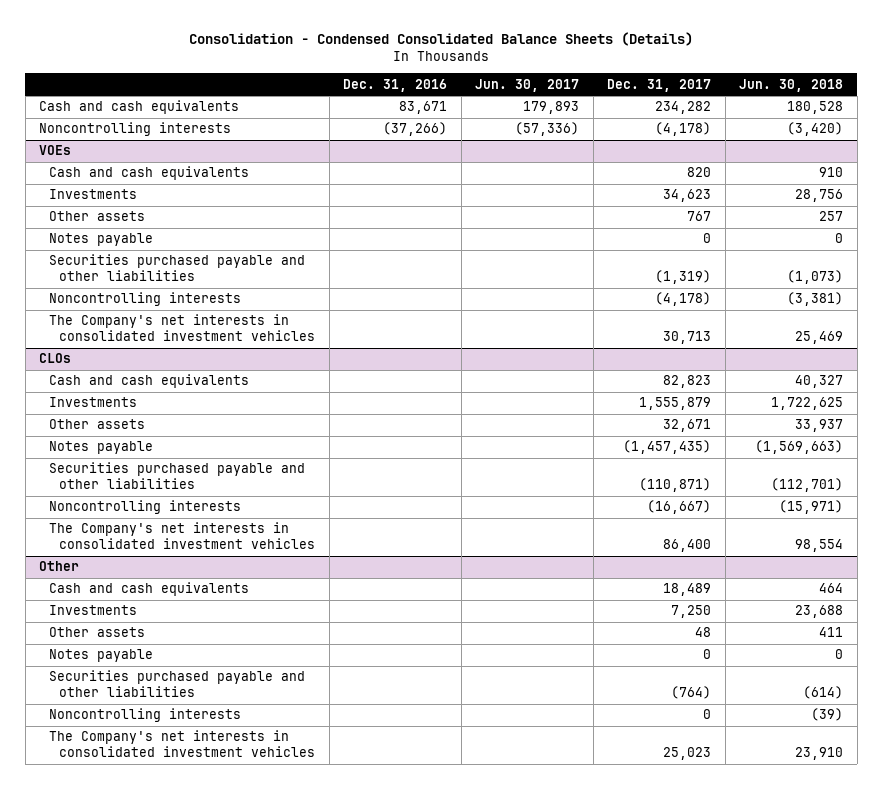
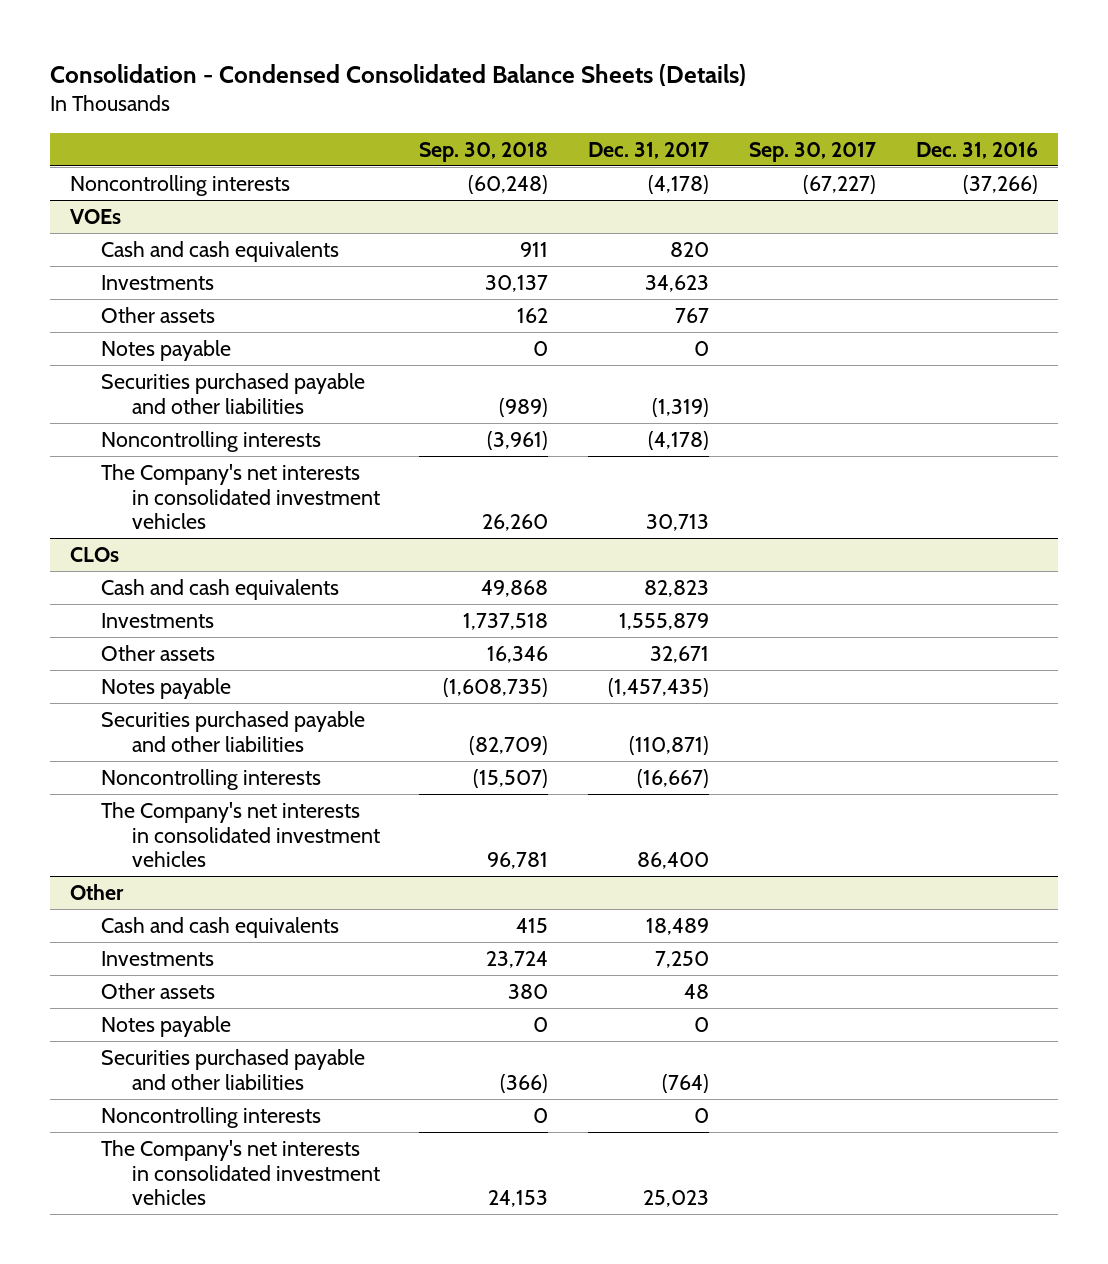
- | Dec. 31, 2016 | Jun. 30, 2017 | Dec. 31, 2017 | Jun. 30, 2018
+ | Sep. 30, 2018 | Dec. 31, 2017 | Sep. 30, 2017 | Dec. 31, 2016
- Cash and cash equivalents | 83,671 | 179,893 | 234,282 | 180,528

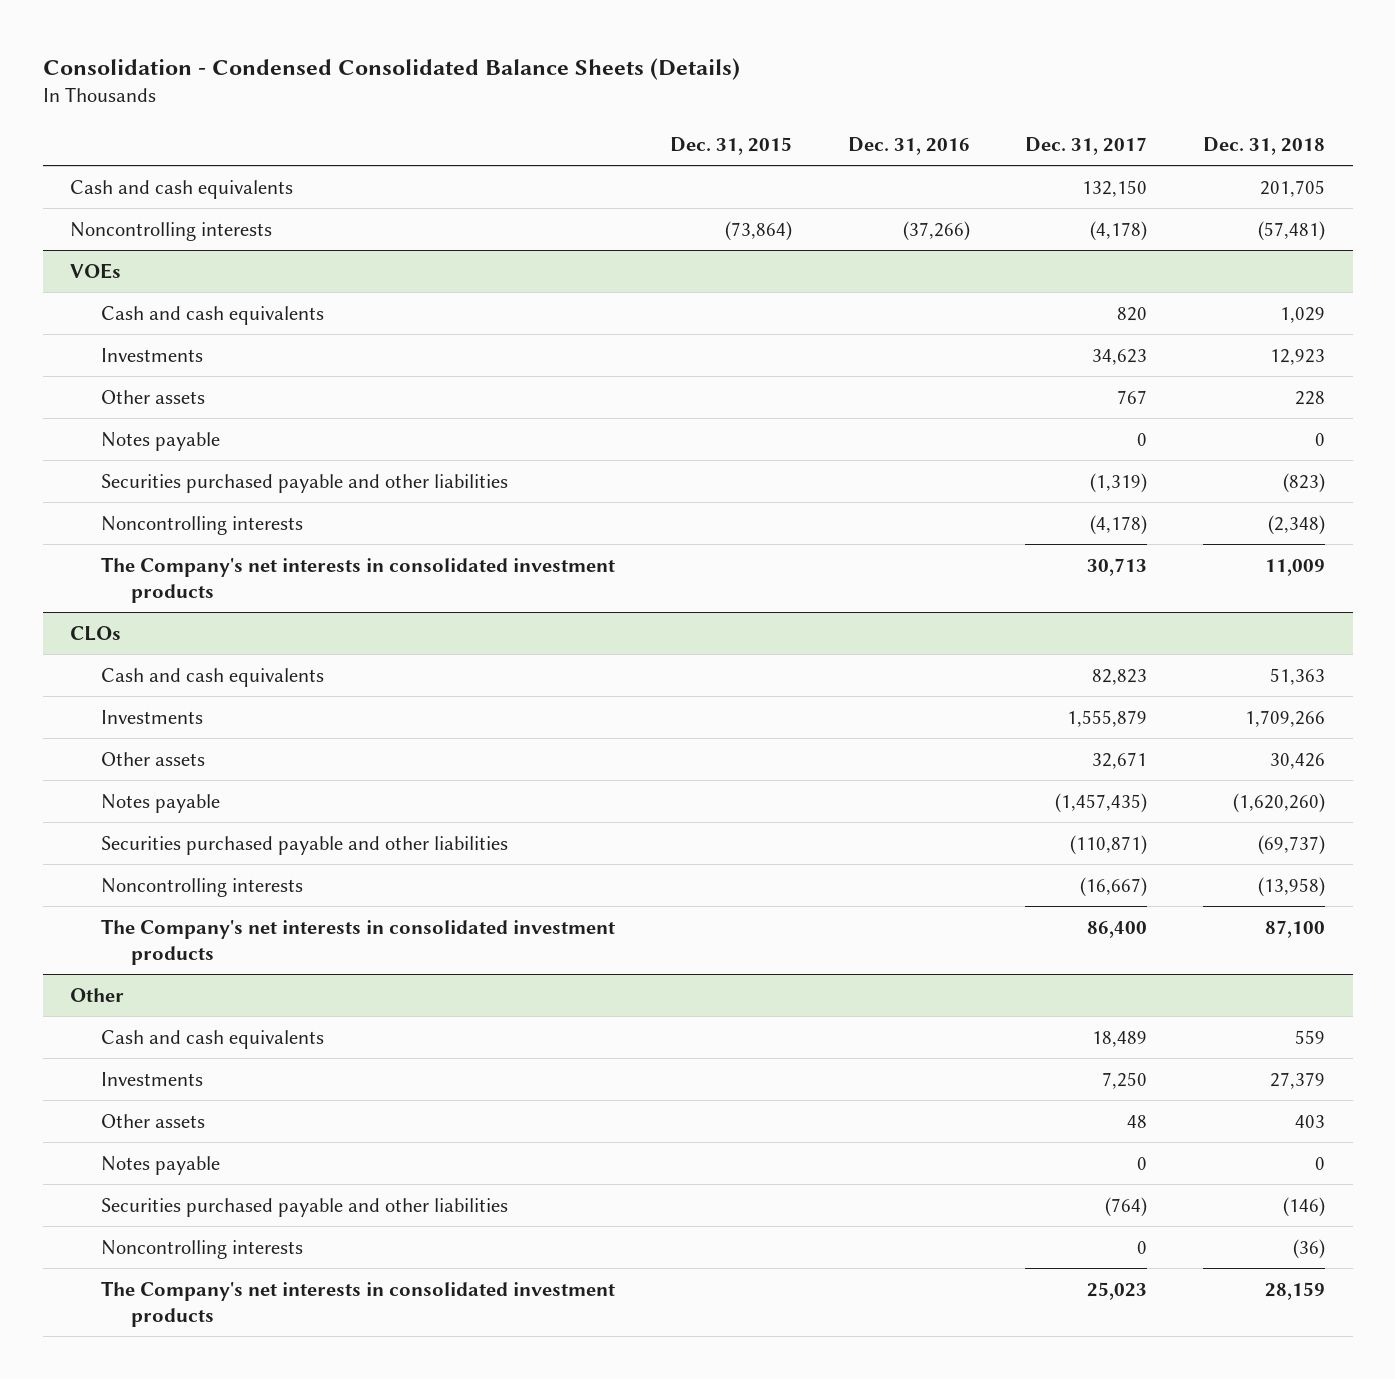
- | Sep. 30, 2018 | Dec. 31, 2017 | Sep. 30, 2017 | Dec. 31, 2016
+ | Dec. 31, 2015 | Dec. 31, 2016 | Dec. 31, 2017 | Dec. 31, 2018
+ Cash and cash equivalents | | | 132,150 | 201,705
@ VOEs
- The Company's net interests in consolidated investment vehicles | 26,260 | 30,713 | |
+ The Company's net interests in consolidated investment products | | | 30,713 | 11,009
@ CLOs
- The Company's net interests in consolidated investment vehicles | 96,781 | 86,400 | |
+ The Company's net interests in consolidated investment products | | | 86,400 | 87,100
@ Other
- The Company's net interests in consolidated investment vehicles | 24,153 | 25,023 | |
+ The Company's net interests in consolidated investment products | | | 25,023 | 28,159

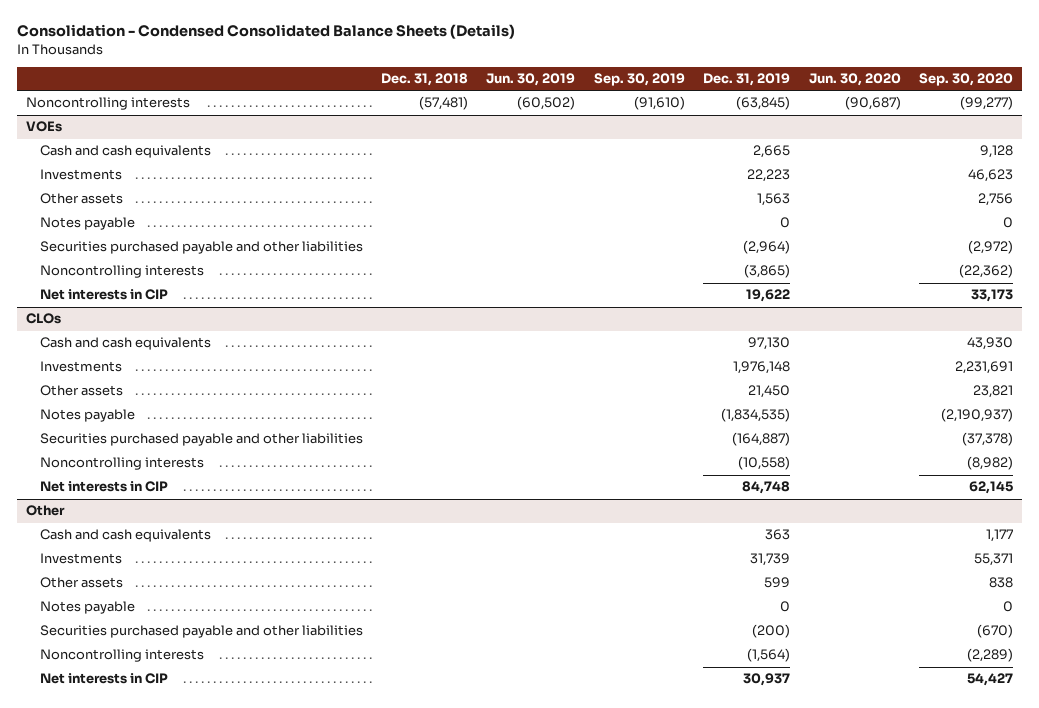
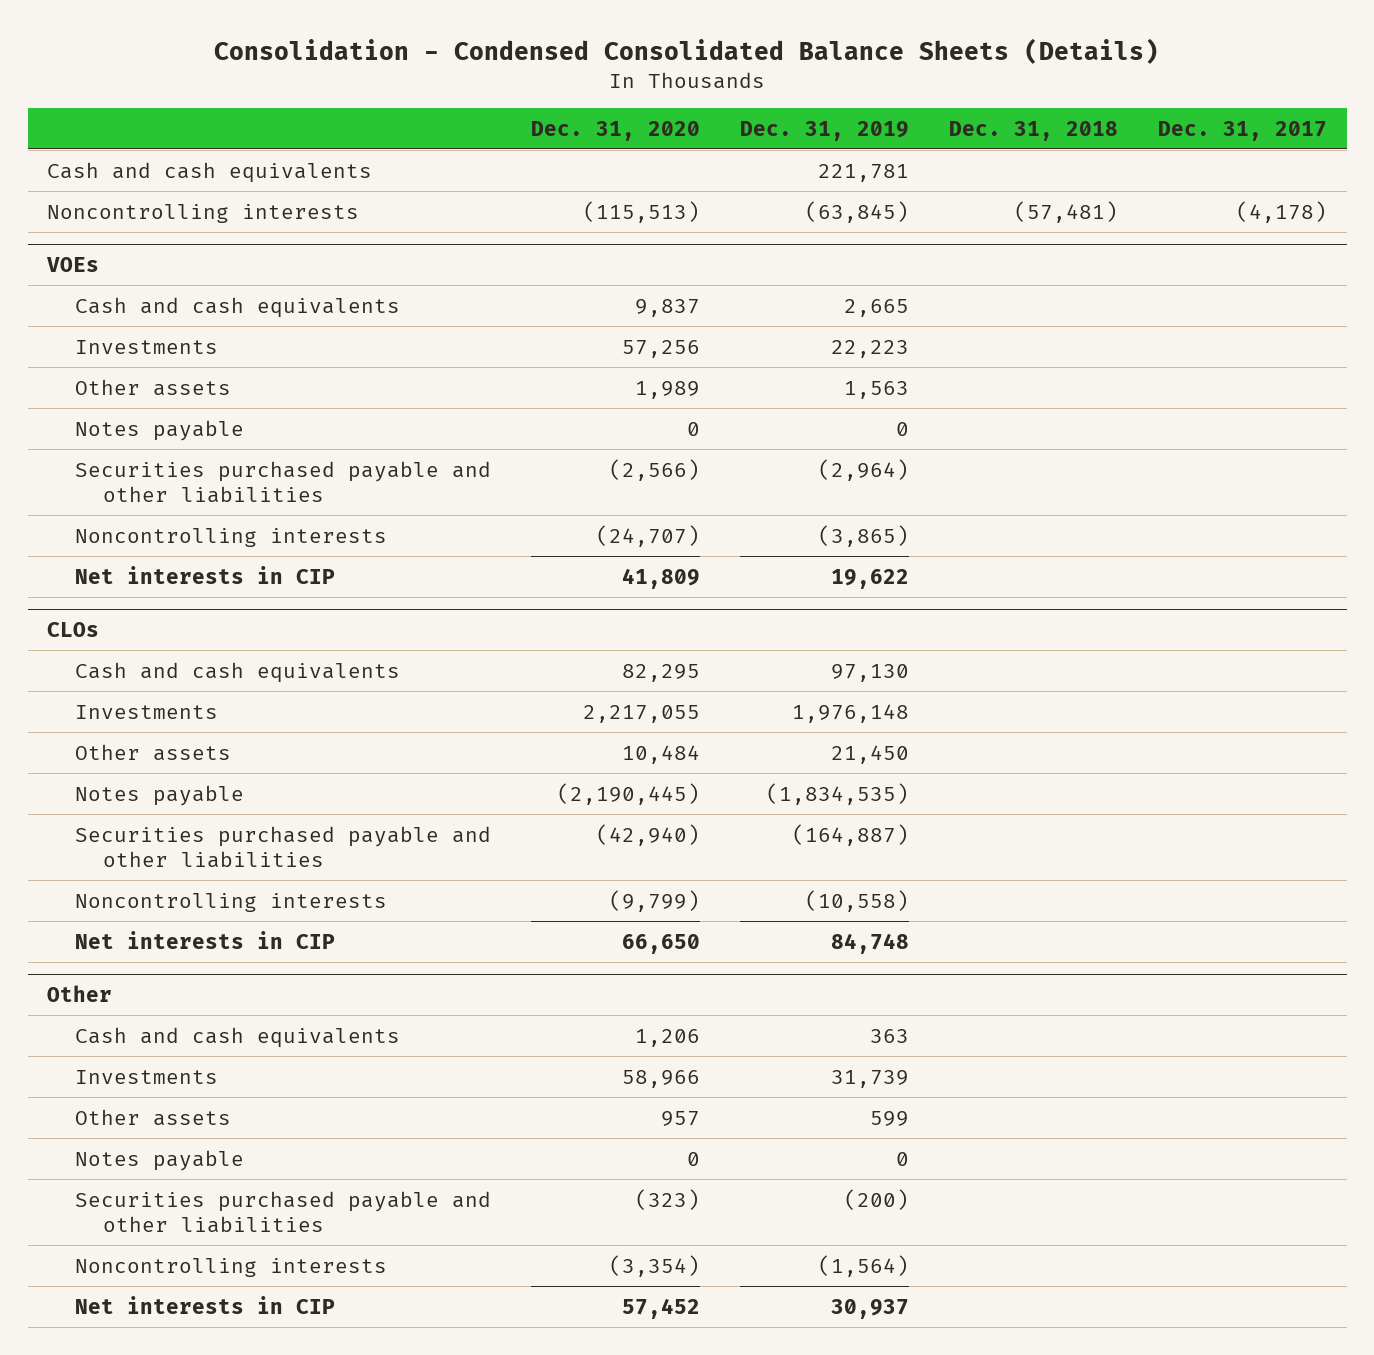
- | Dec. 31, 2018 | Jun. 30, 2019 | Sep. 30, 2019 | Dec. 31, 2019 | Jun. 30, 2020 | Sep. 30, 2020
+ | Dec. 31, 2020 | Dec. 31, 2019 | Dec. 31, 2018 | Dec. 31, 2017
+ Cash and cash equivalents | | 221,781 | |

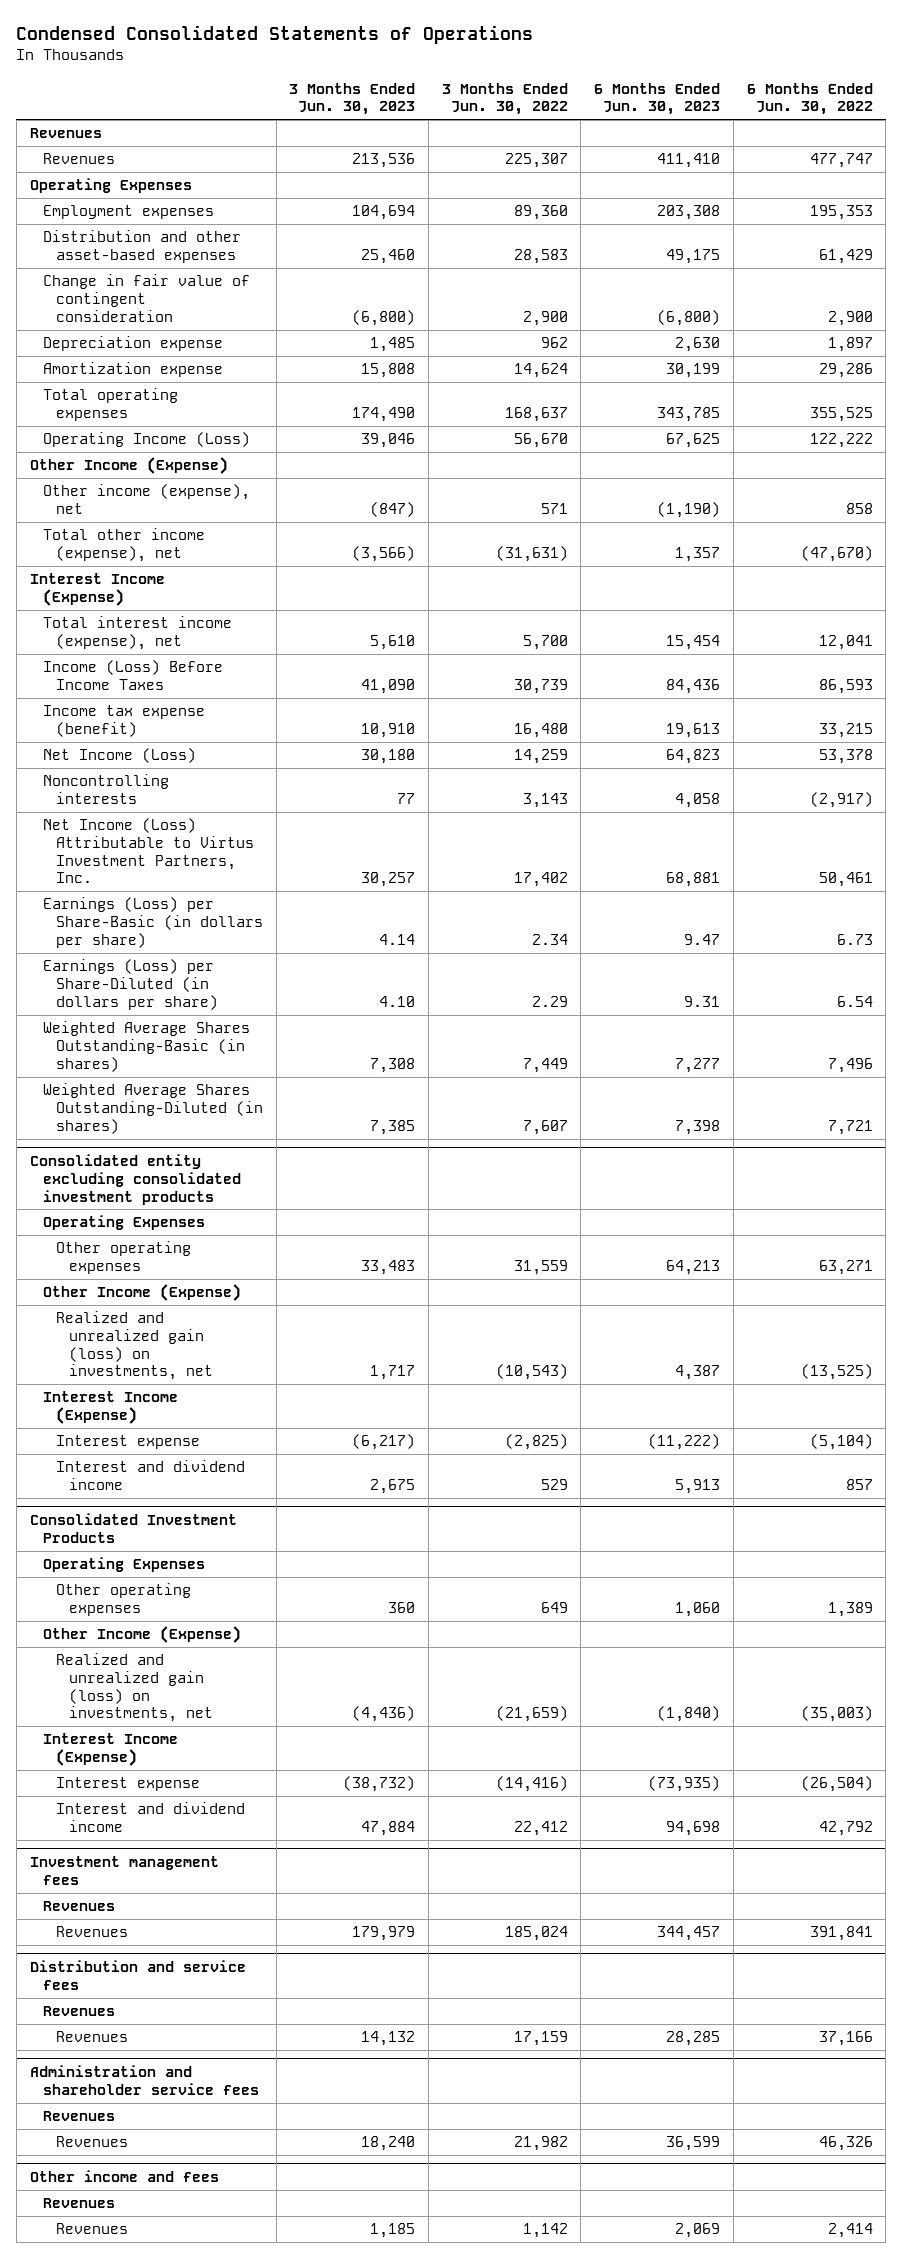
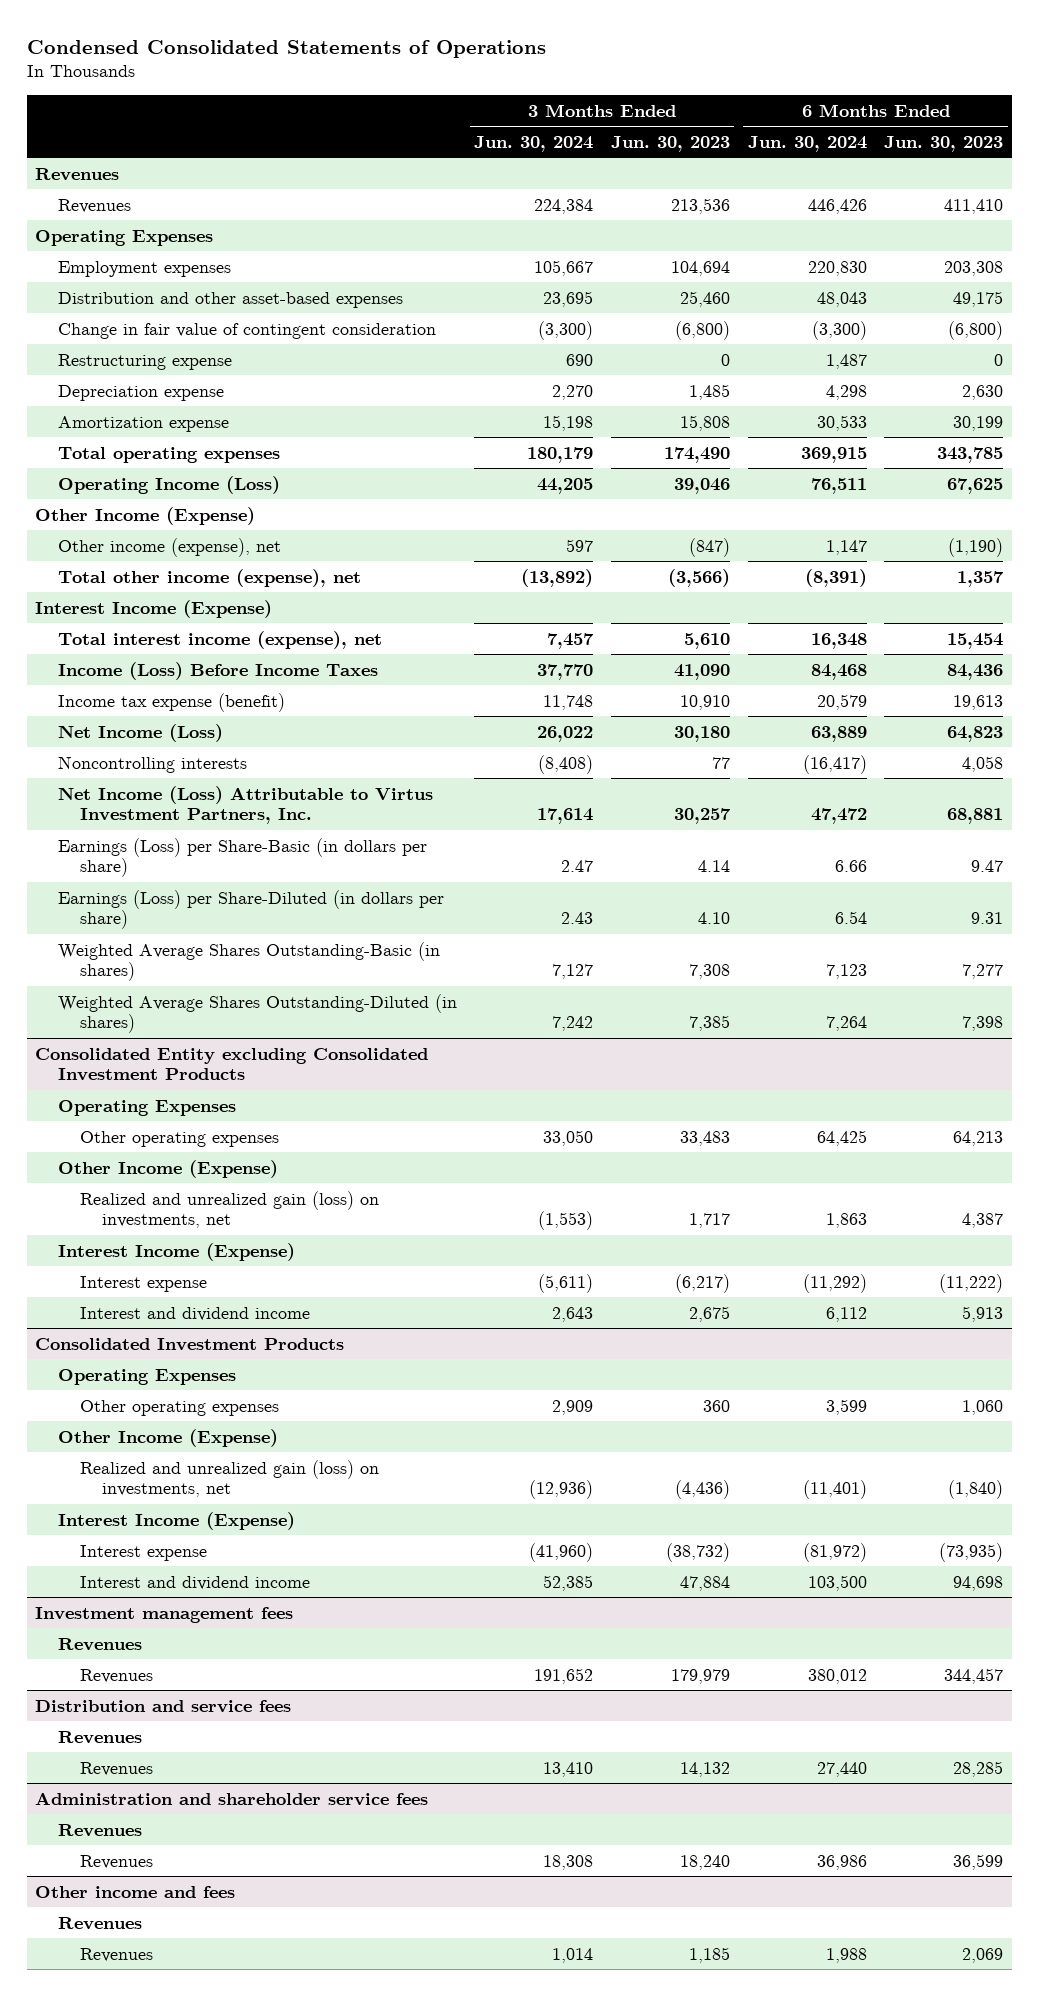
- | 3 Months Ended Jun. 30, 2023 | 3 Months Ended Jun. 30, 2022 | 6 Months Ended Jun. 30, 2023 | 6 Months Ended Jun. 30, 2022
+ | 3 Months Ended Jun. 30, 2024 | 3 Months Ended Jun. 30, 2023 | 6 Months Ended Jun. 30, 2024 | 6 Months Ended Jun. 30, 2023
+ Restructuring expense | 690 | 0 | 1,487 | 0
- Consolidated entity excluding consolidated investment products
+ Consolidated Entity excluding Consolidated Investment Products

